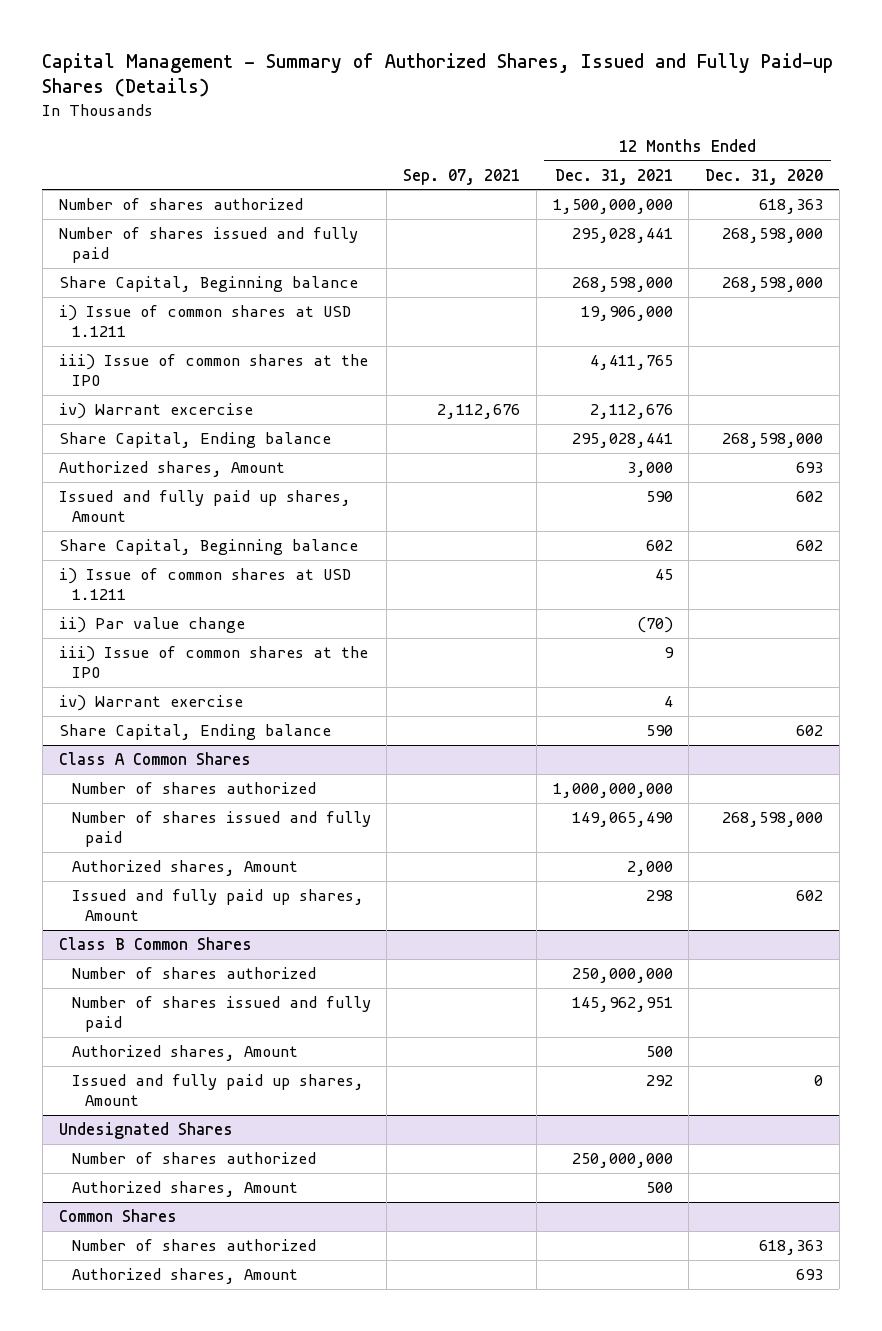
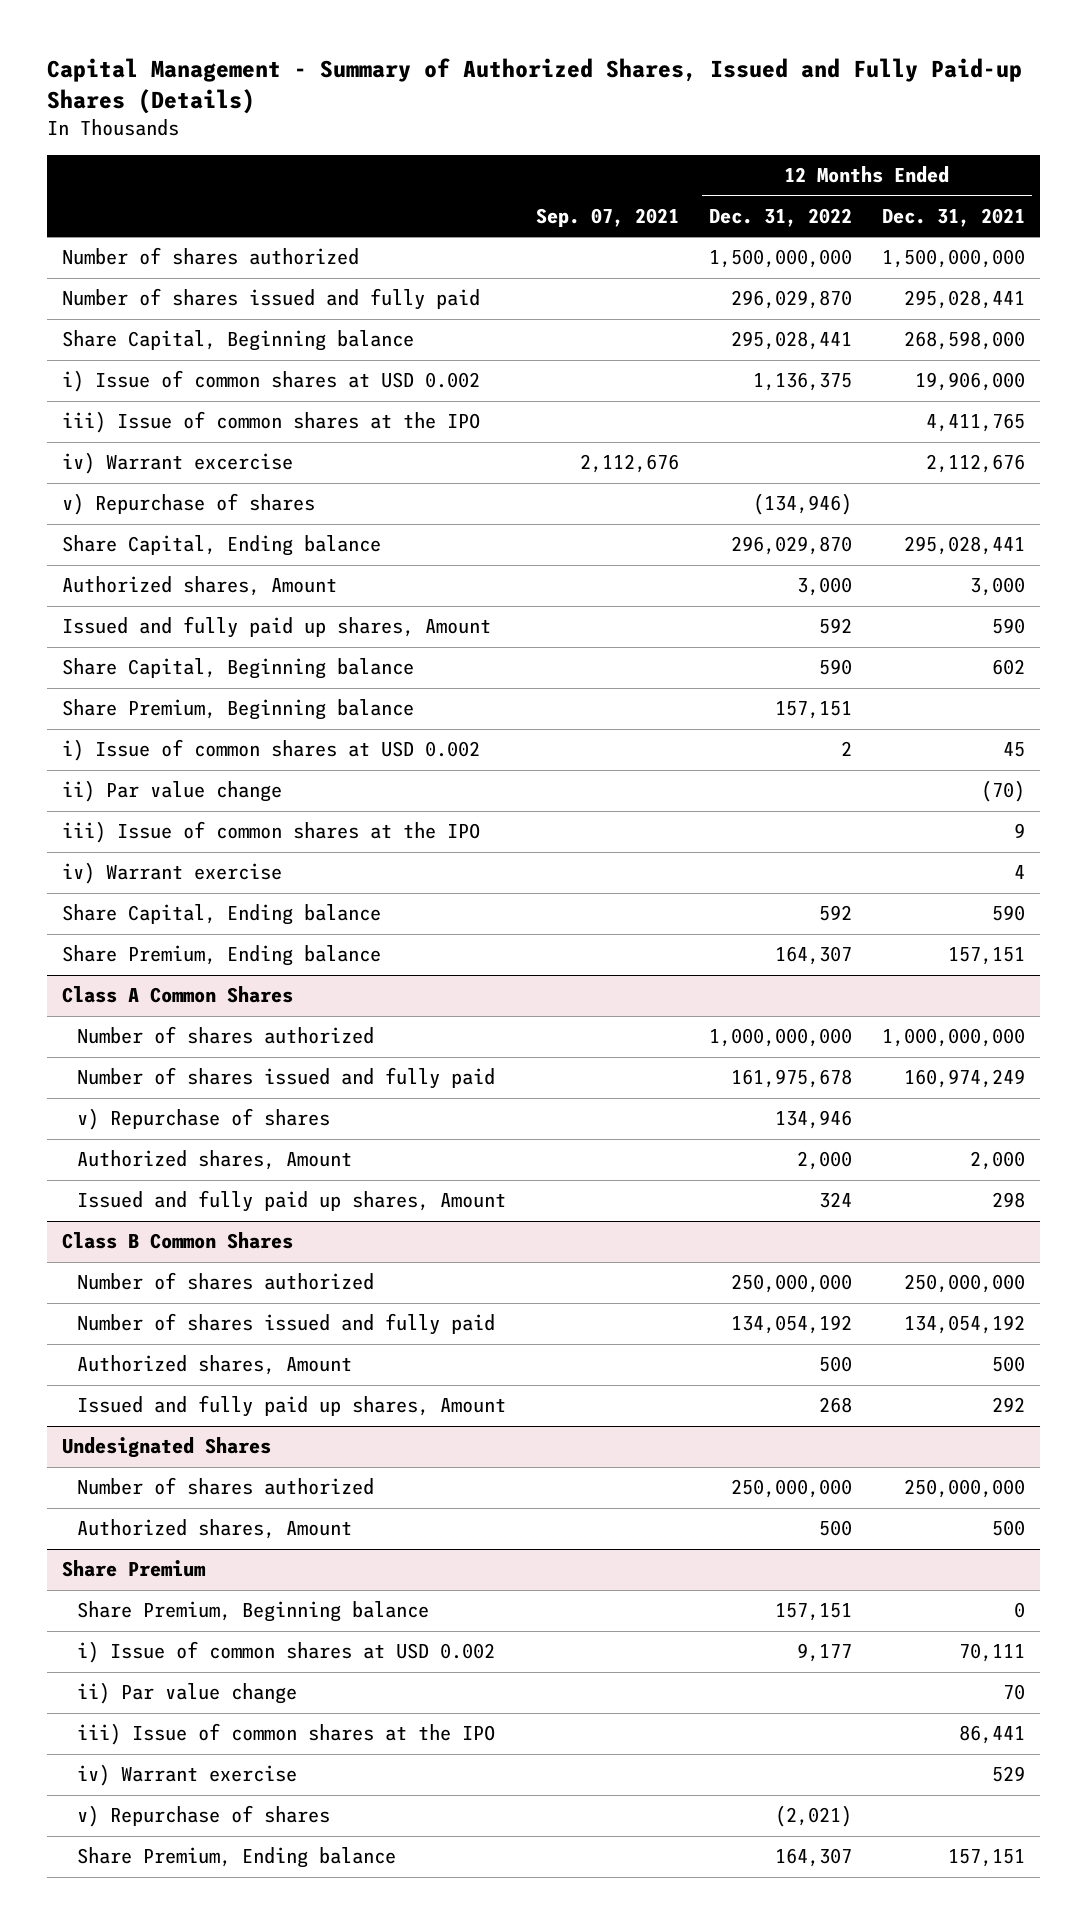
- | Sep. 07, 2021 | 12 Months Ended Dec. 31, 2021 | 12 Months Ended Dec. 31, 2020
+ | Sep. 07, 2021 | 12 Months Ended Dec. 31, 2022 | 12 Months Ended Dec. 31, 2021
- i) Issue of common shares at USD 1.1211 | | 19,906,000 |
+ i) Issue of common shares at USD 0.002 | | 1,136,375 | 19,906,000
+ v) Repurchase of shares | | (134,946) |
- i) Issue of common shares at USD 1.1211 | | 45 |
+ Share Premium, Beginning balance | | 157,151 |
+ i) Issue of common shares at USD 0.002 | | 2 | 45
+ Share Premium, Ending balance | | 164,307 | 157,151
@ Class A Common Shares
- Number of shares issued and fully paid | | 149,065,490 | 268,598,000
+ Number of shares issued and fully paid | | 161,975,678 | 160,974,249
+ v) Repurchase of shares | | 134,946 |
@ Class B Common Shares
- Number of shares issued and fully paid | | 145,962,951 |
+ Number of shares issued and fully paid | | 134,054,192 | 134,054,192
- Common Shares
- Number of shares authorized | | | 618,363
- Authorized shares, Amount | | | 693
+ Share Premium
+ Share Premium, Beginning balance | | 157,151 | 0
+ i) Issue of common shares at USD 0.002 | | 9,177 | 70,111
+ ii) Par value change | | | 70
+ iii) Issue of common shares at the IPO | | | 86,441
+ iv) Warrant exercise | | | 529
+ v) Repurchase of shares | | (2,021) |
+ Share Premium, Ending balance | | 164,307 | 157,151

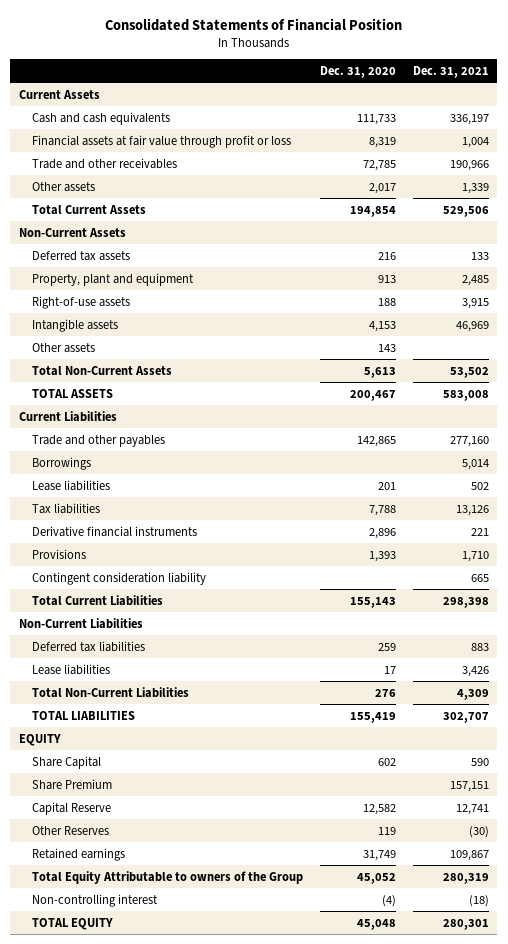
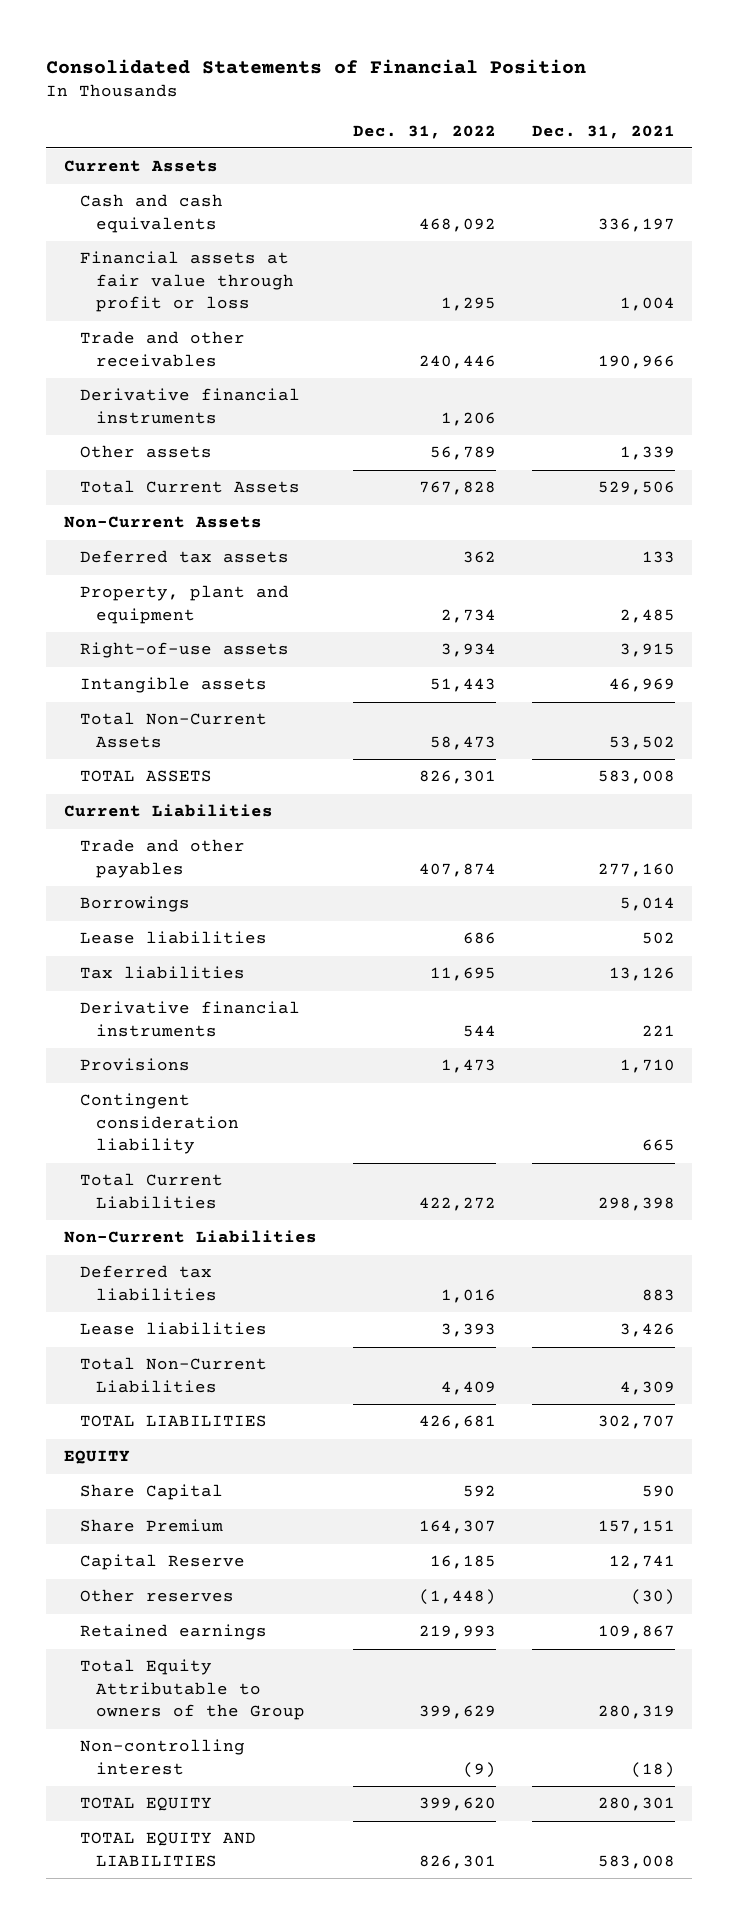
- | Dec. 31, 2020 | Dec. 31, 2021
+ | Dec. 31, 2022 | Dec. 31, 2021
+ Derivative financial instruments | 1,206 |
- Other assets | 143 |
- Other Reserves | 119 | (30)
+ Other reserves | (1,448) | (30)
+ TOTAL EQUITY AND LIABILITIES | 826,301 | 583,008

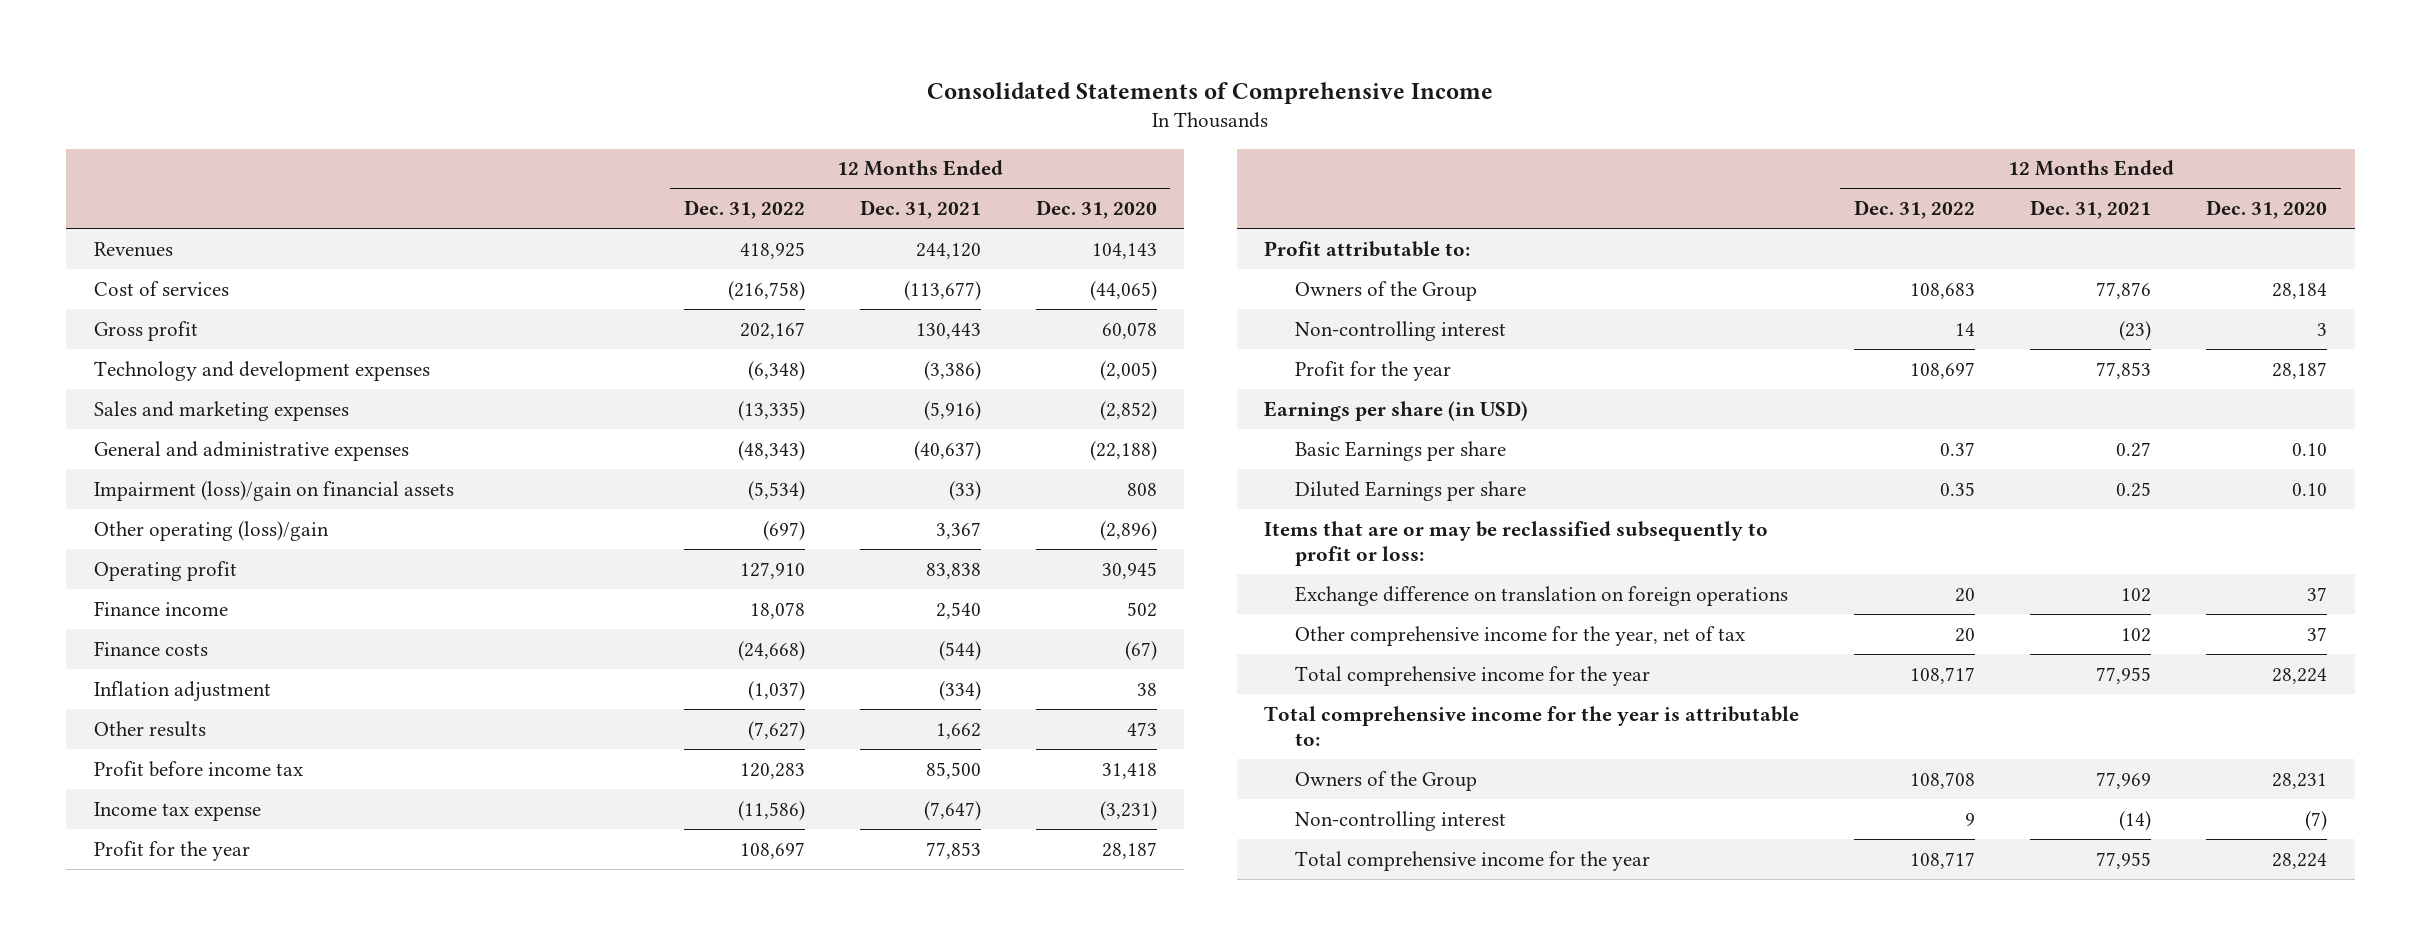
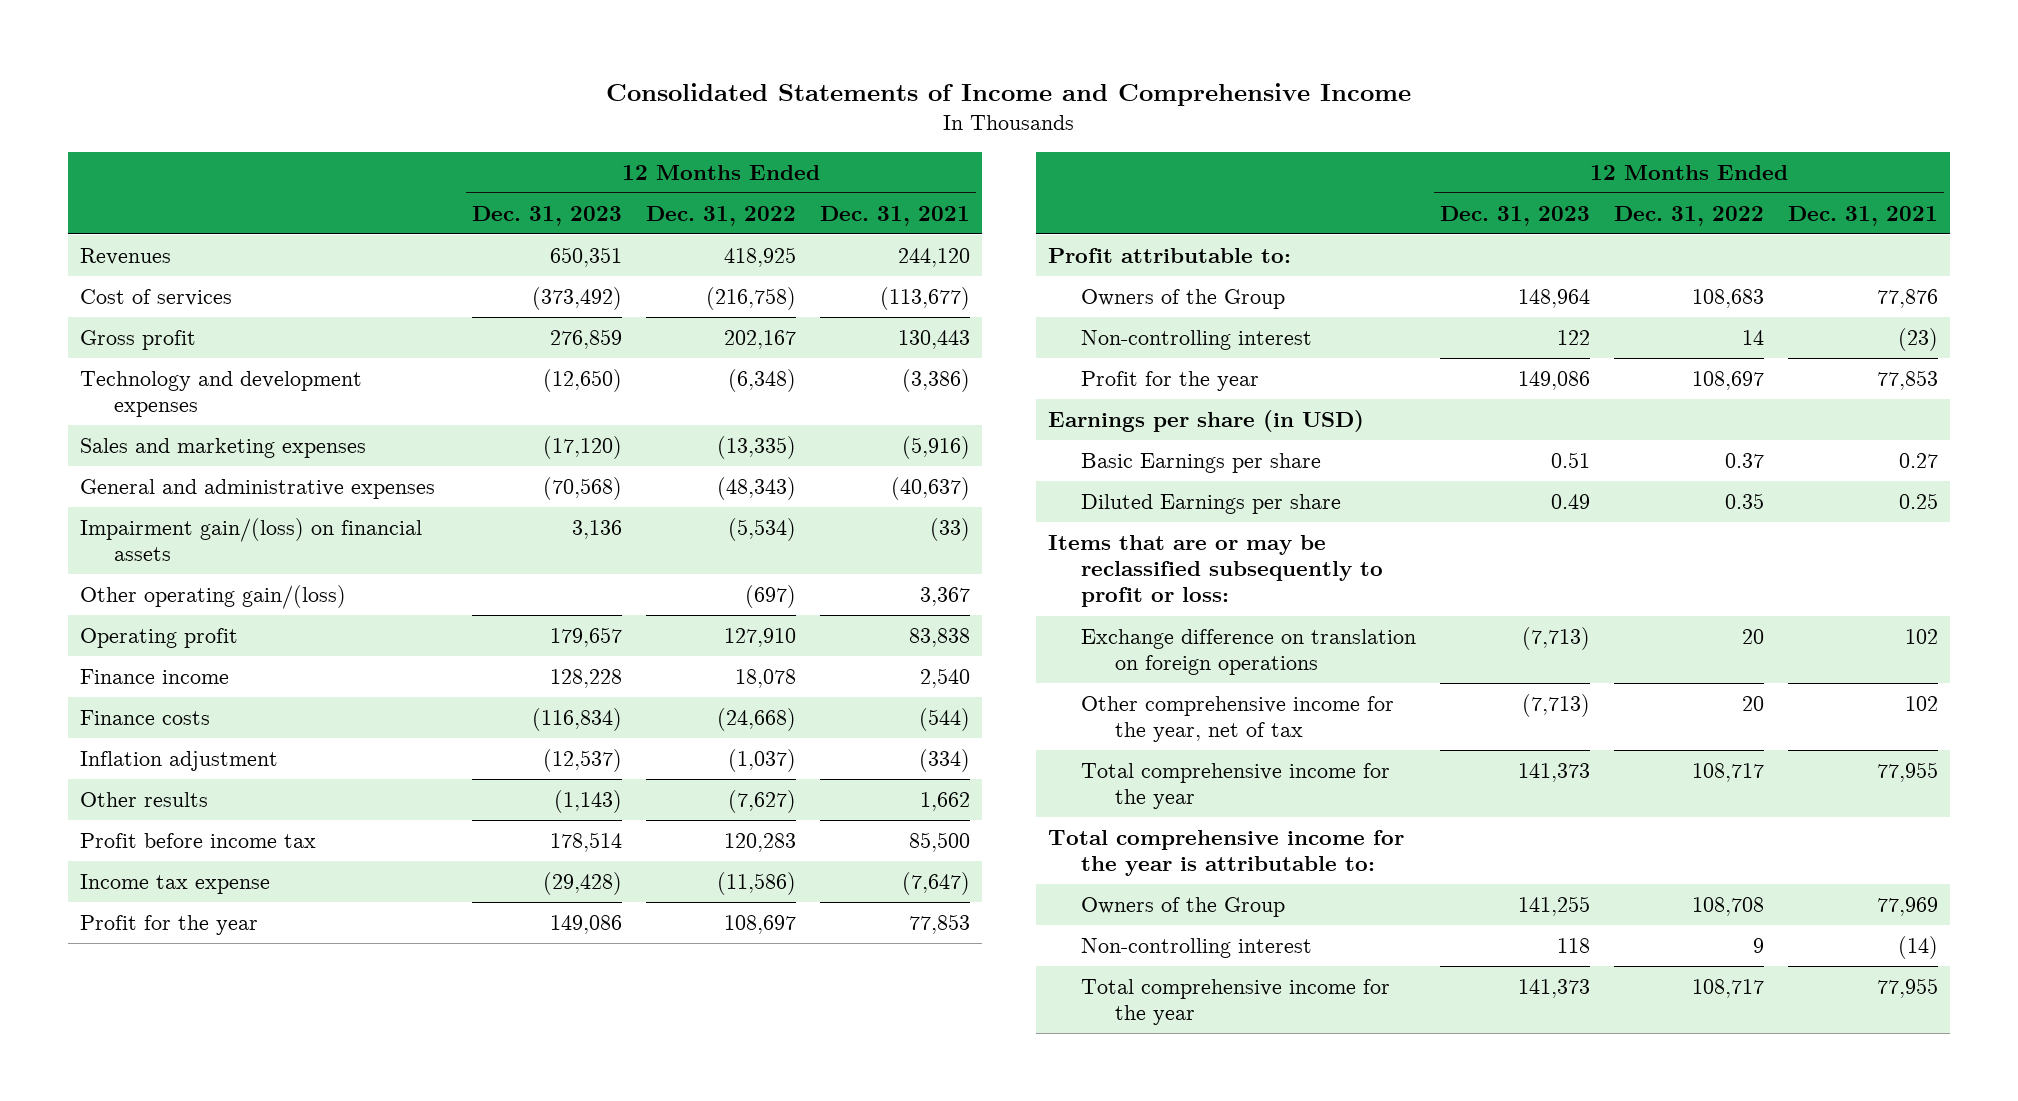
- Consolidated Statements of Comprehensive Income
+ Consolidated Statements of Income and Comprehensive Income
- | 12 Months Ended Dec. 31, 2022 | 12 Months Ended Dec. 31, 2021 | 12 Months Ended Dec. 31, 2020
+ | 12 Months Ended Dec. 31, 2023 | 12 Months Ended Dec. 31, 2022 | 12 Months Ended Dec. 31, 2021
- Impairment (loss)/gain on financial assets | (5,534) | (33) | 808
- Other operating (loss)/gain | (697) | 3,367 | (2,896)
+ Impairment gain/(loss) on financial assets | 3,136 | (5,534) | (33)
+ Other operating gain/(loss) | | (697) | 3,367

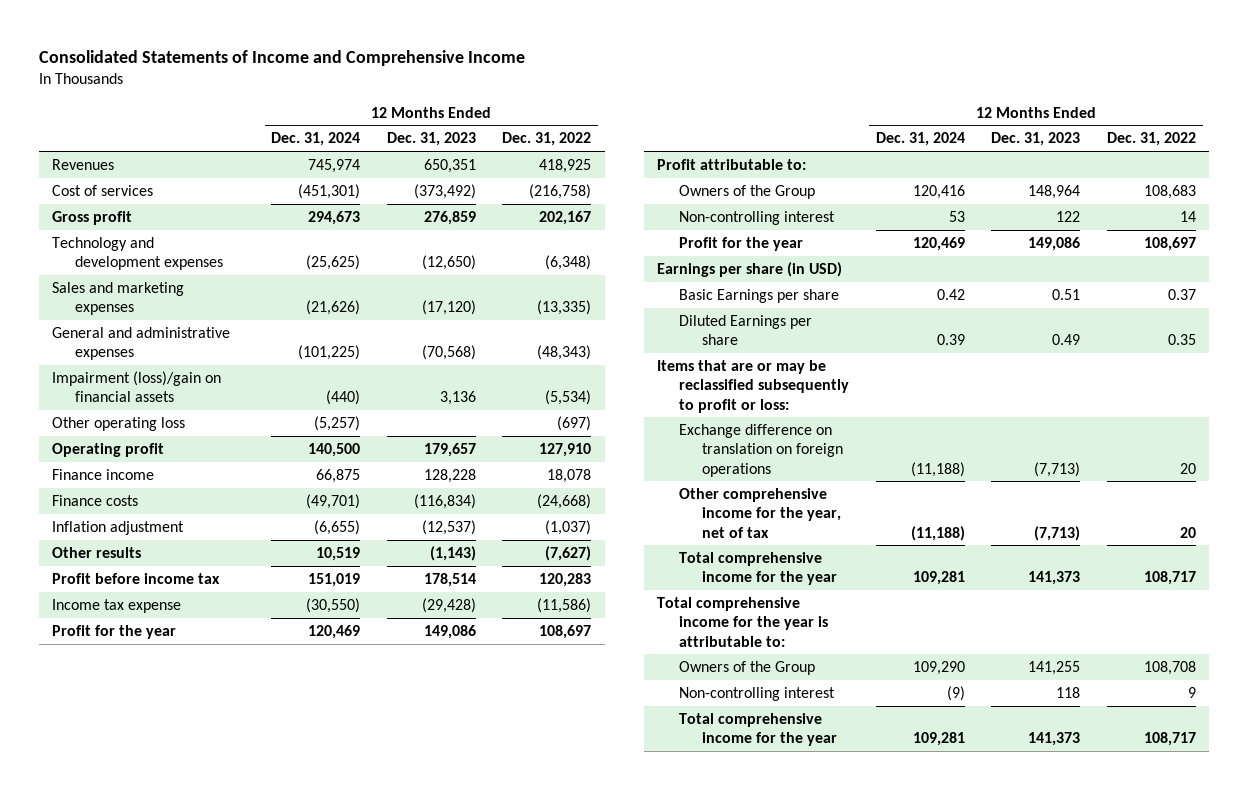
- | 12 Months Ended Dec. 31, 2023 | 12 Months Ended Dec. 31, 2022 | 12 Months Ended Dec. 31, 2021
+ | 12 Months Ended Dec. 31, 2024 | 12 Months Ended Dec. 31, 2023 | 12 Months Ended Dec. 31, 2022
- Impairment gain/(loss) on financial assets | 3,136 | (5,534) | (33)
- Other operating gain/(loss) | | (697) | 3,367
+ Impairment (loss)/gain on financial assets | (440) | 3,136 | (5,534)
+ Other operating loss | (5,257) | | (697)

